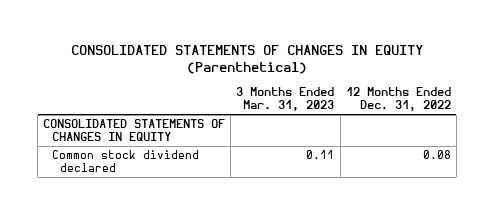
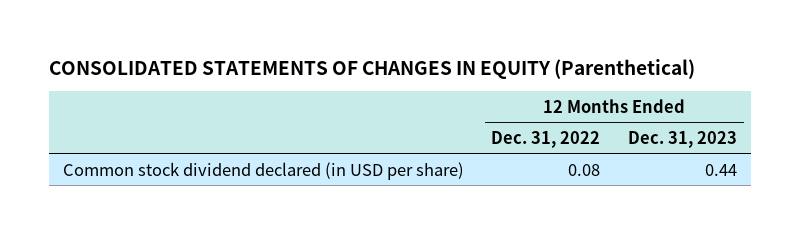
- | 3 Months Ended Mar. 31, 2023 | 12 Months Ended Dec. 31, 2022
+ | 12 Months Ended Dec. 31, 2022 | 12 Months Ended Dec. 31, 2023
- CONSOLIDATED STATEMENTS OF CHANGES IN EQUITY
- Common stock dividend declared | 0.11 | 0.08
+ Common stock dividend declared (in USD per share) | 0.08 | 0.44

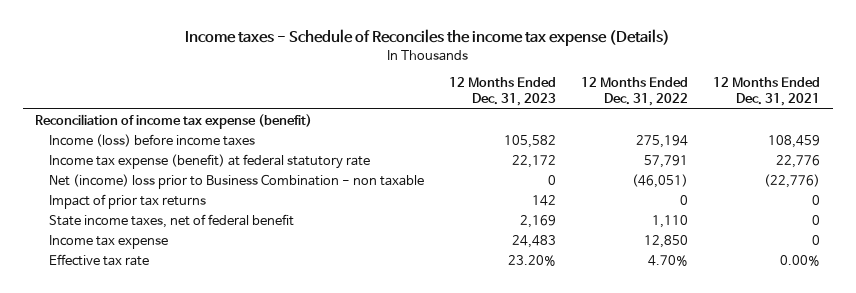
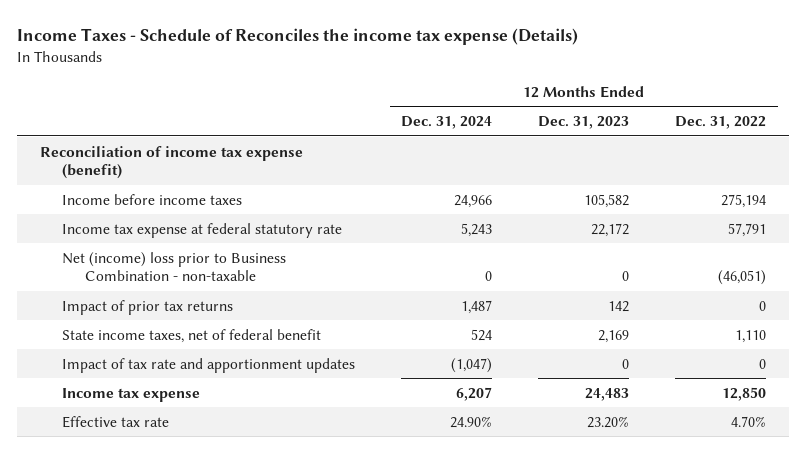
- Income taxes - Schedule of Reconciles the income tax expense (Details)
+ Income Taxes - Schedule of Reconciles the income tax expense (Details)
- | 12 Months Ended Dec. 31, 2023 | 12 Months Ended Dec. 31, 2022 | 12 Months Ended Dec. 31, 2021
+ | 12 Months Ended Dec. 31, 2024 | 12 Months Ended Dec. 31, 2023 | 12 Months Ended Dec. 31, 2022
- Income (loss) before income taxes | 105,582 | 275,194 | 108,459
- Income tax expense (benefit) at federal statutory rate | 22,172 | 57,791 | 22,776
- Net (income) loss prior to Business Combination - non taxable | 0 | (46,051) | (22,776)
+ Income before income taxes | 24,966 | 105,582 | 275,194
+ Income tax expense at federal statutory rate | 5,243 | 22,172 | 57,791
+ Net (income) loss prior to Business Combination - non-taxable | 0 | 0 | (46,051)
+ Impact of tax rate and apportionment updates | (1,047) | 0 | 0

